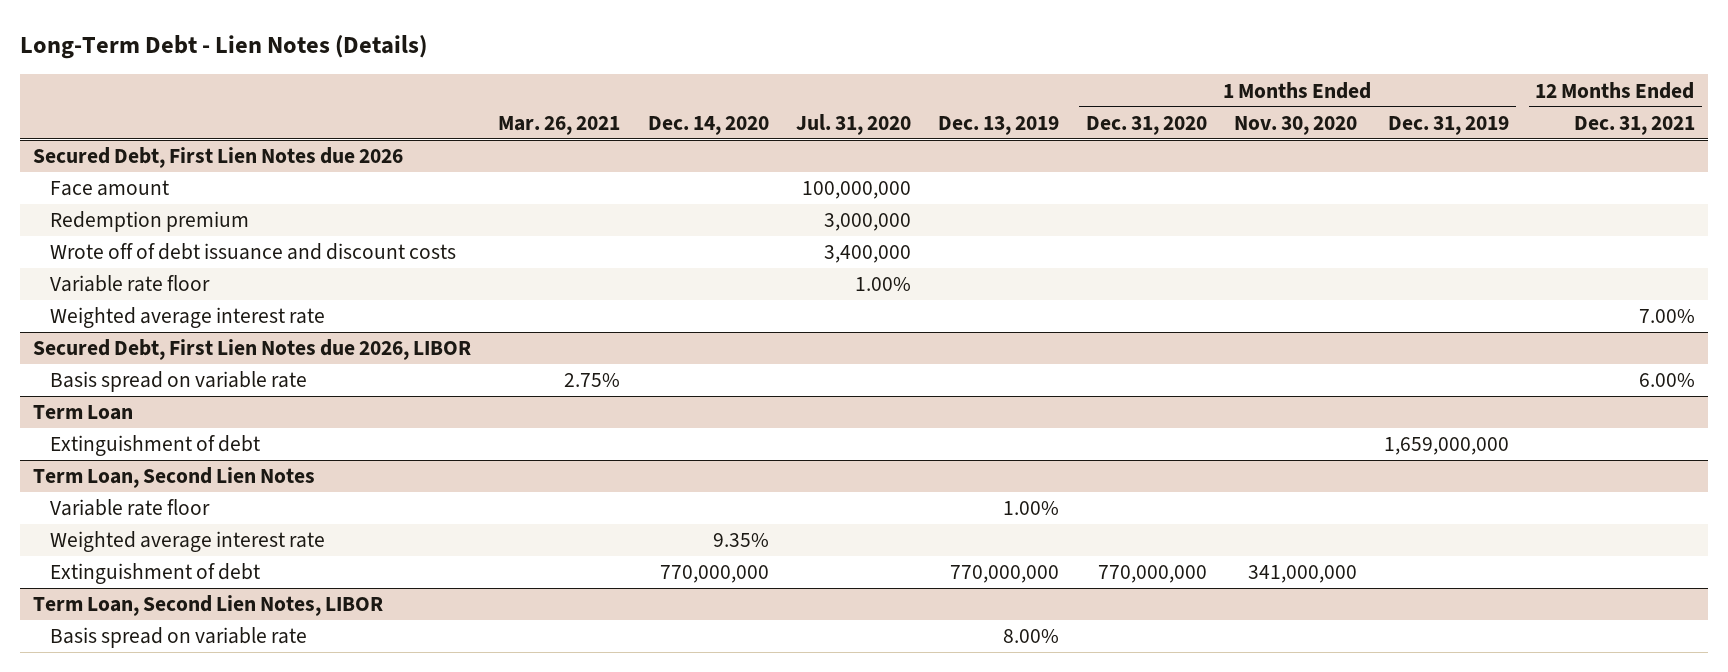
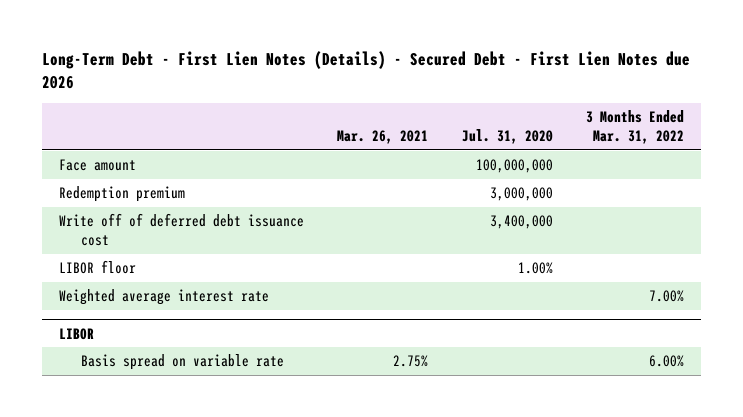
- Long-Term Debt - Lien Notes (Details)
+ Long-Term Debt - First Lien Notes (Details) - Secured Debt - First Lien Notes due 2026
- | Mar. 26, 2021 | Dec. 14, 2020 | Jul. 31, 2020 | Dec. 13, 2019 | 1 Months Ended Dec. 31, 2020 | 1 Months Ended Nov. 30, 2020 | 1 Months Ended Dec. 31, 2019 | 12 Months Ended Dec. 31, 2021
+ | Mar. 26, 2021 | Jul. 31, 2020 | 3 Months Ended Mar. 31, 2022
- Secured Debt, First Lien Notes due 2026
- Wrote off of debt issuance and discount costs | | | 3,400,000 | | | | |
- Variable rate floor | | | 1.00% | | | | |
+ Write off of deferred debt issuance cost | | 3,400,000 |
+ LIBOR floor | | 1.00% |
- Secured Debt, First Lien Notes due 2026, LIBOR
+ LIBOR
- Term Loan
- Extinguishment of debt | | | | | | | 1,659,000,000 |
- Term Loan, Second Lien Notes
- Variable rate floor | | | | 1.00% | | | |
- Weighted average interest rate | | 9.35% | | | | | |
- Extinguishment of debt | | 770,000,000 | | 770,000,000 | 770,000,000 | 341,000,000 | |
- Term Loan, Second Lien Notes, LIBOR
- Basis spread on variable rate | | | | 8.00% | | | |

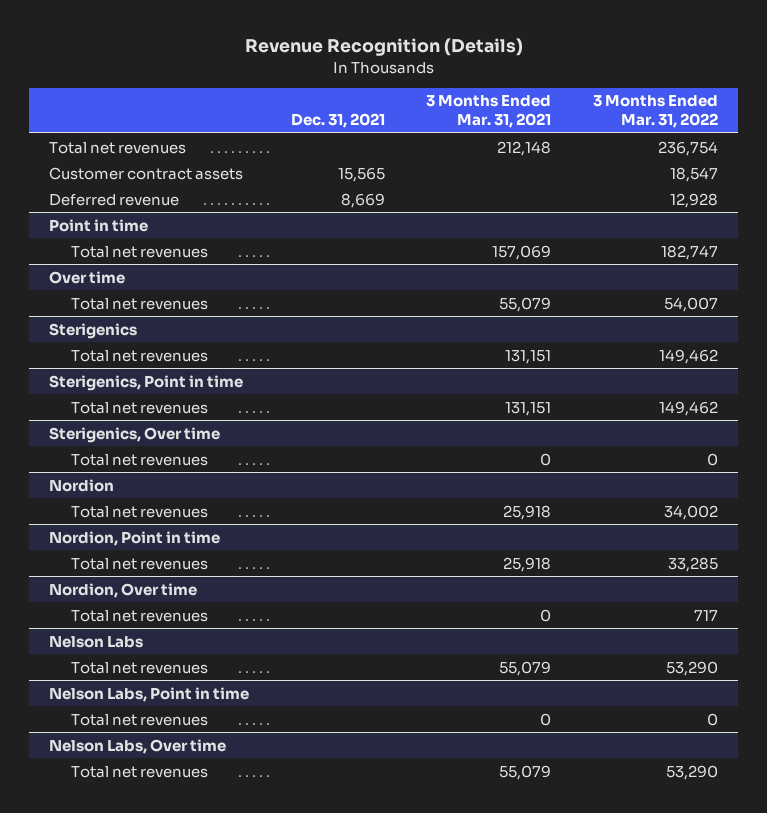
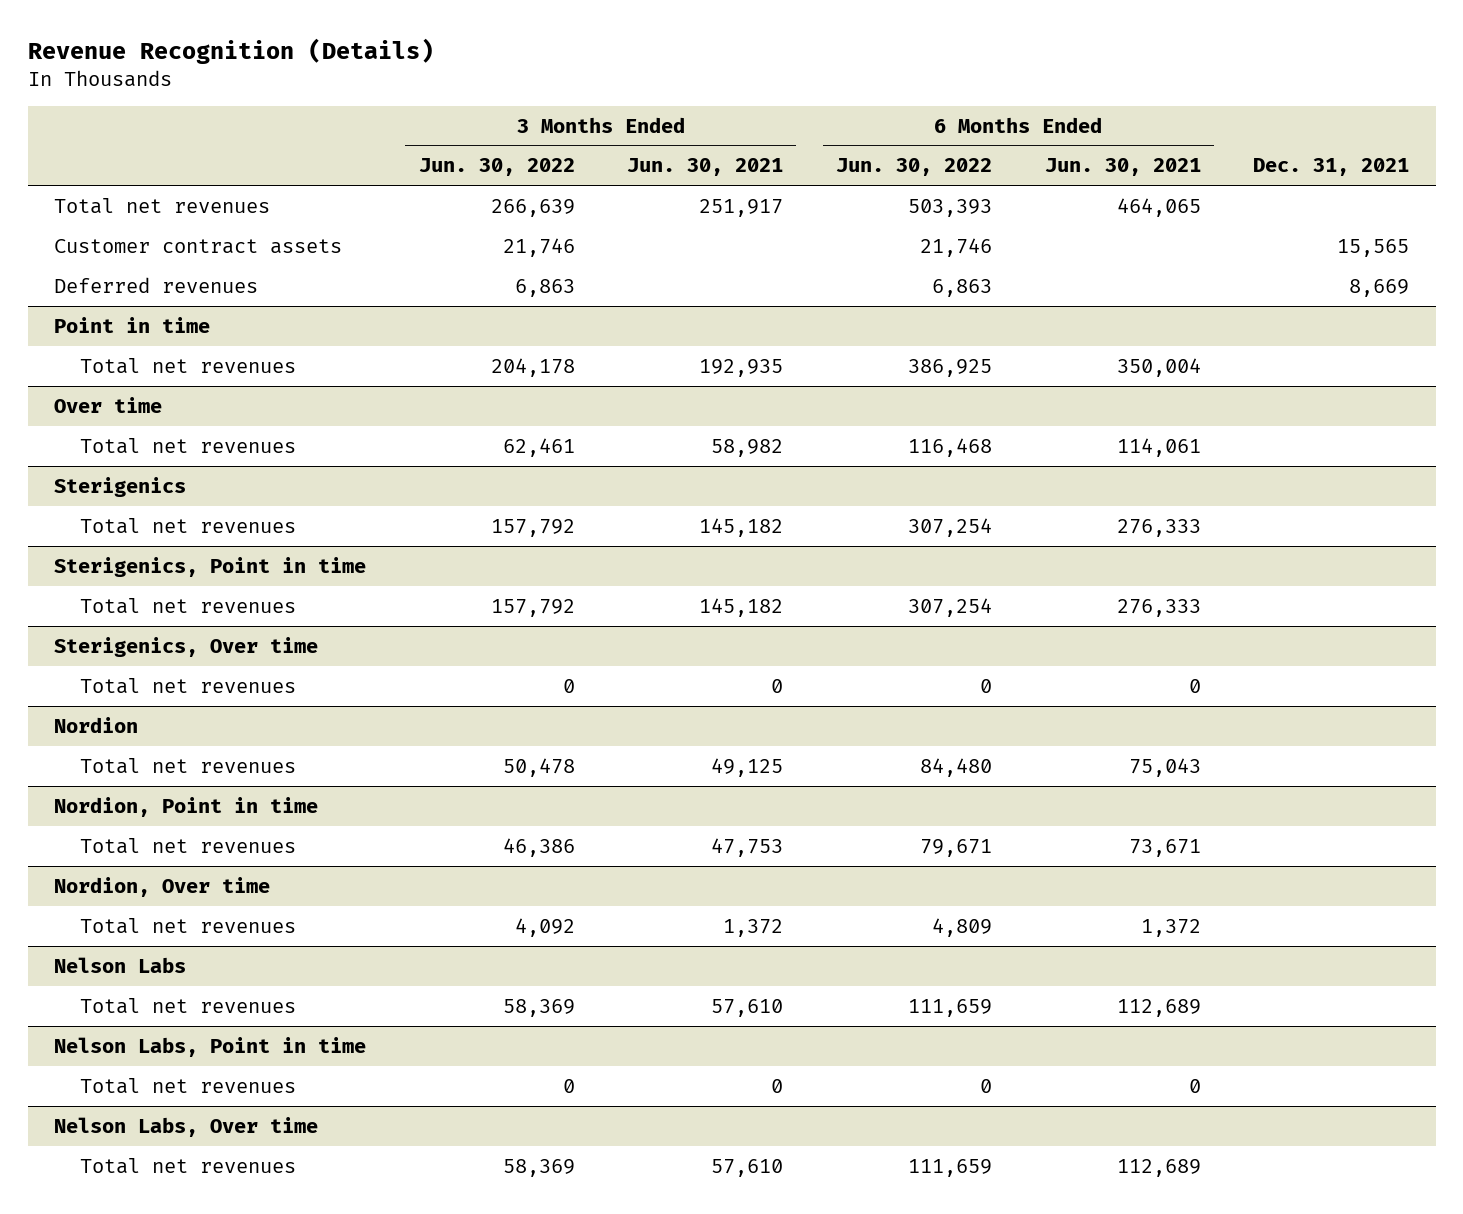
- | Dec. 31, 2021 | 3 Months Ended Mar. 31, 2021 | 3 Months Ended Mar. 31, 2022
+ | 3 Months Ended Jun. 30, 2022 | 3 Months Ended Jun. 30, 2021 | 6 Months Ended Jun. 30, 2022 | 6 Months Ended Jun. 30, 2021 | Dec. 31, 2021
- Deferred revenue | 8,669 | | 12,928
+ Deferred revenues | 6,863 | | 6,863 | | 8,669

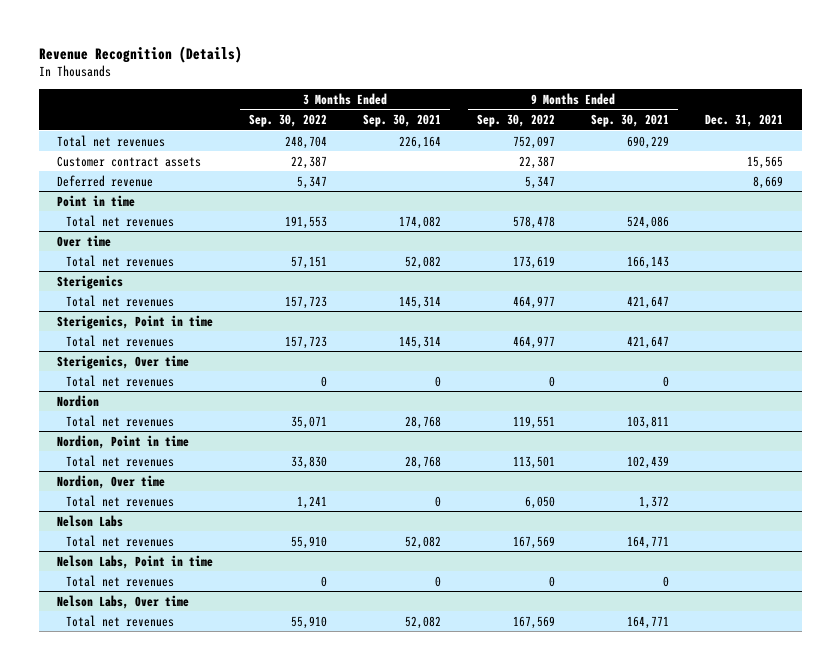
- | 3 Months Ended Jun. 30, 2022 | 3 Months Ended Jun. 30, 2021 | 6 Months Ended Jun. 30, 2022 | 6 Months Ended Jun. 30, 2021 | Dec. 31, 2021
+ | 3 Months Ended Sep. 30, 2022 | 3 Months Ended Sep. 30, 2021 | 9 Months Ended Sep. 30, 2022 | 9 Months Ended Sep. 30, 2021 | Dec. 31, 2021
- Deferred revenues | 6,863 | | 6,863 | | 8,669
+ Deferred revenue | 5,347 | | 5,347 | | 8,669

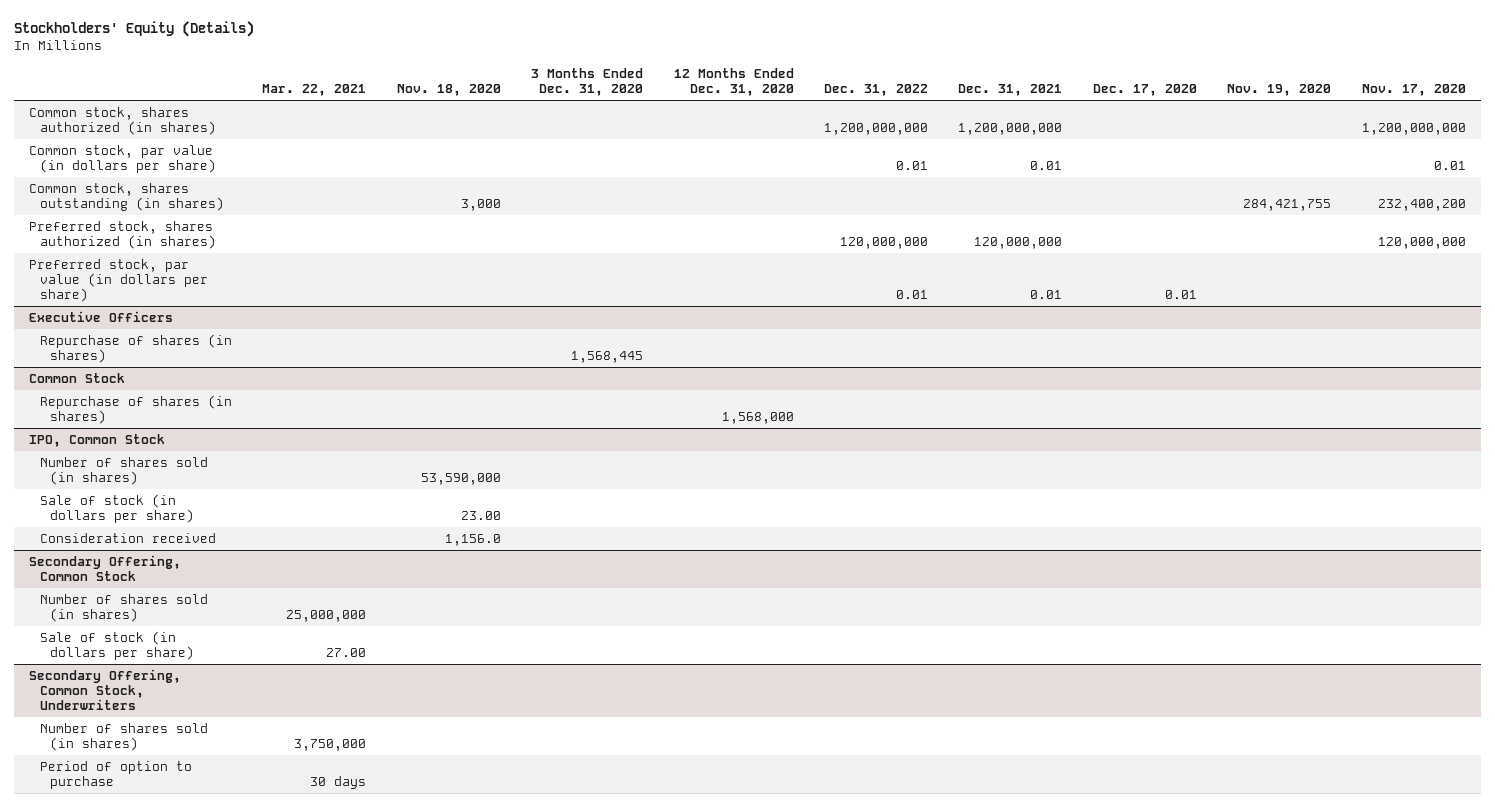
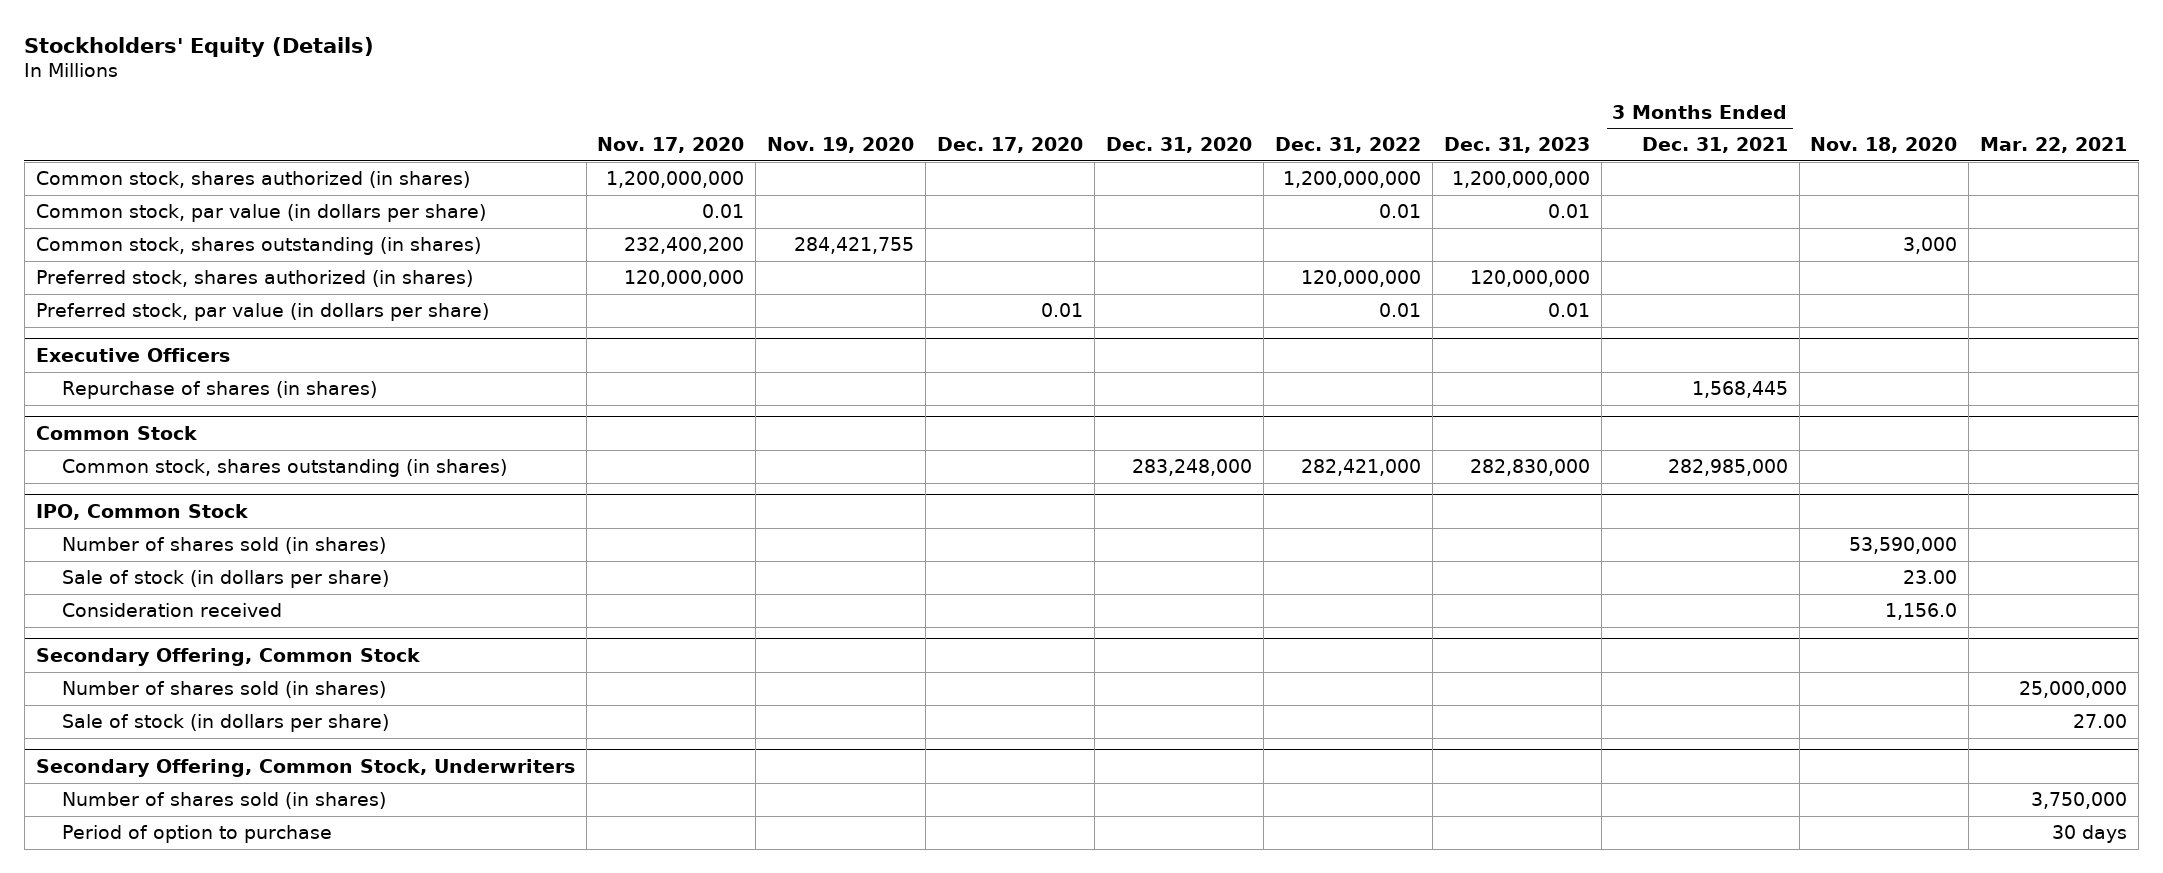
- | Mar. 22, 2021 | Nov. 18, 2020 | 3 Months Ended Dec. 31, 2020 | 12 Months Ended Dec. 31, 2020 | Dec. 31, 2022 | Dec. 31, 2021 | Dec. 17, 2020 | Nov. 19, 2020 | Nov. 17, 2020
+ | Nov. 17, 2020 | Nov. 19, 2020 | Dec. 17, 2020 | Dec. 31, 2020 | Dec. 31, 2022 | Dec. 31, 2023 | 3 Months Ended Dec. 31, 2021 | Nov. 18, 2020 | Mar. 22, 2021
@ Common Stock
- Repurchase of shares (in shares) | | | | 1,568,000 | | | | |
+ Common stock, shares outstanding (in shares) | | | | 283,248,000 | 282,421,000 | 282,830,000 | 282,985,000 | |

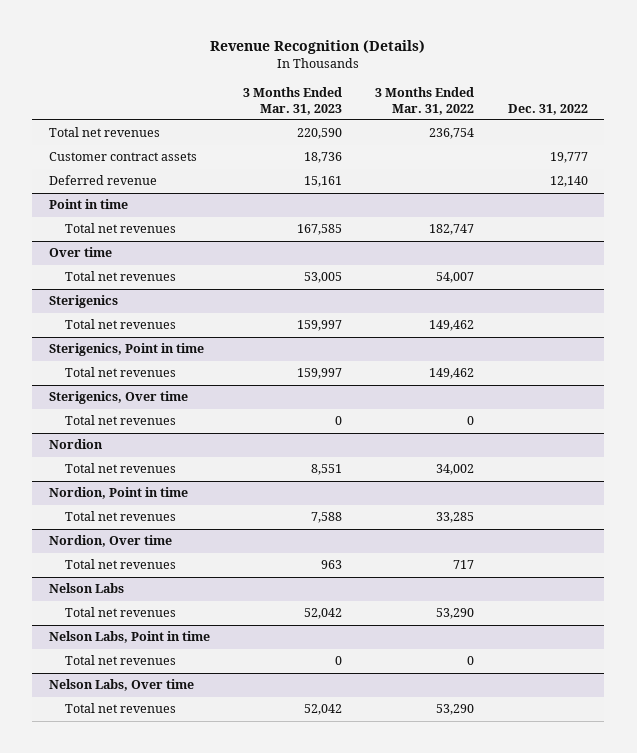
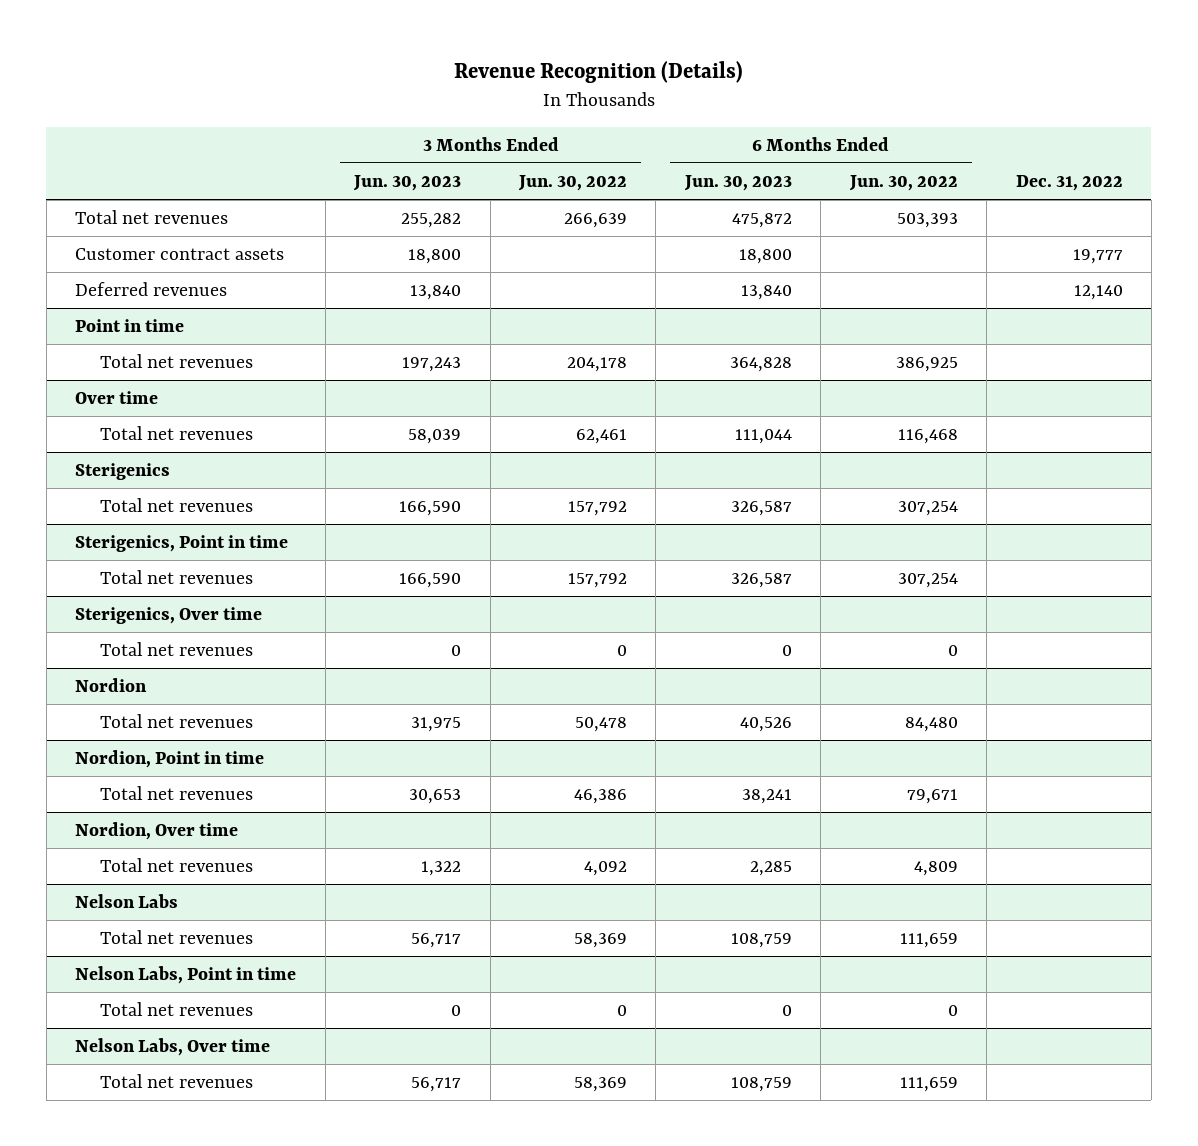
- | 3 Months Ended Mar. 31, 2023 | 3 Months Ended Mar. 31, 2022 | Dec. 31, 2022
+ | 3 Months Ended Jun. 30, 2023 | 3 Months Ended Jun. 30, 2022 | 6 Months Ended Jun. 30, 2023 | 6 Months Ended Jun. 30, 2022 | Dec. 31, 2022
- Deferred revenue | 15,161 | | 12,140
+ Deferred revenues | 13,840 | | 13,840 | | 12,140

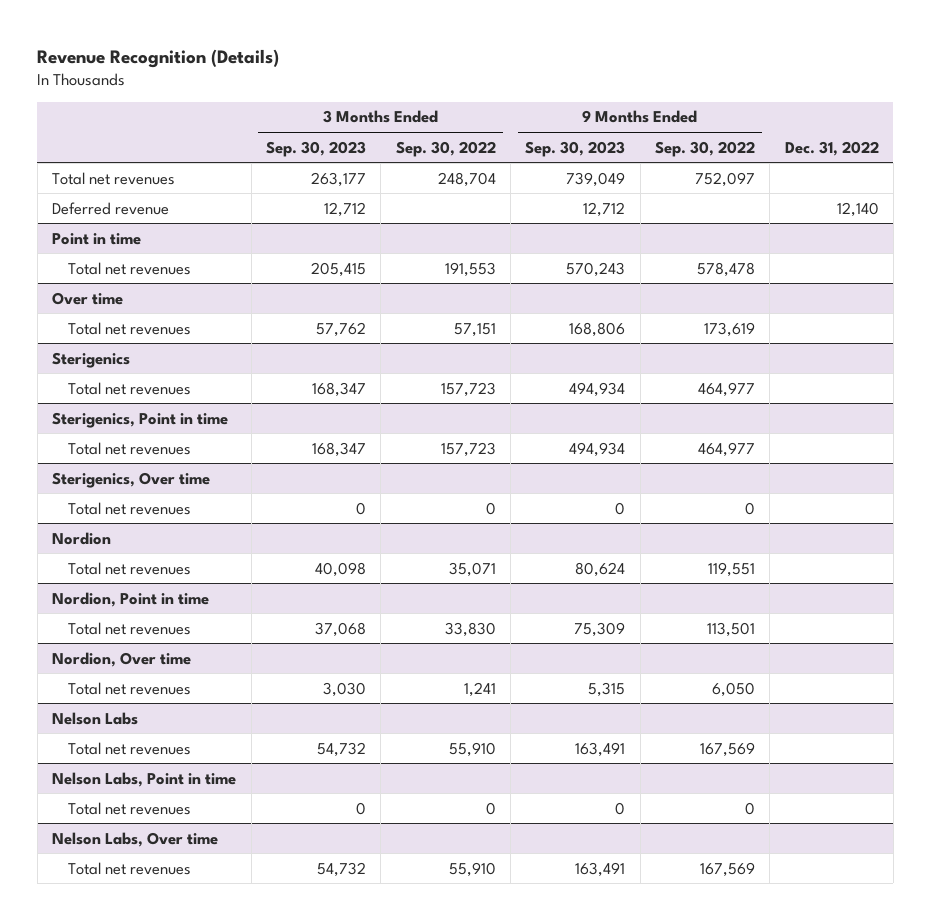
- | 3 Months Ended Jun. 30, 2023 | 3 Months Ended Jun. 30, 2022 | 6 Months Ended Jun. 30, 2023 | 6 Months Ended Jun. 30, 2022 | Dec. 31, 2022
+ | 3 Months Ended Sep. 30, 2023 | 3 Months Ended Sep. 30, 2022 | 9 Months Ended Sep. 30, 2023 | 9 Months Ended Sep. 30, 2022 | Dec. 31, 2022
- Customer contract assets | 18,800 | | 18,800 | | 19,777
- Deferred revenues | 13,840 | | 13,840 | | 12,140
+ Deferred revenue | 12,712 | | 12,712 | | 12,140

